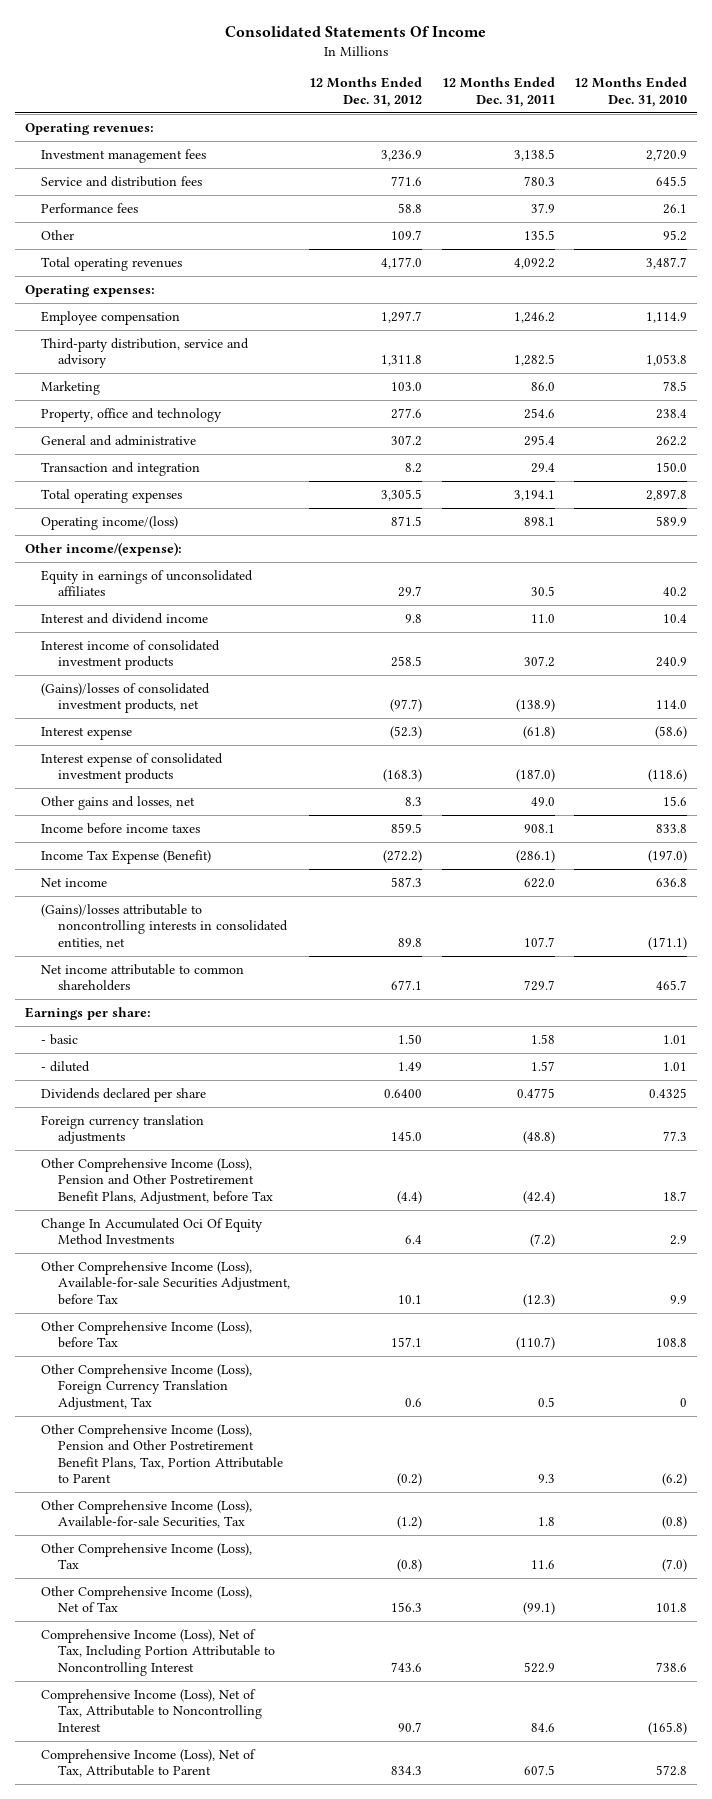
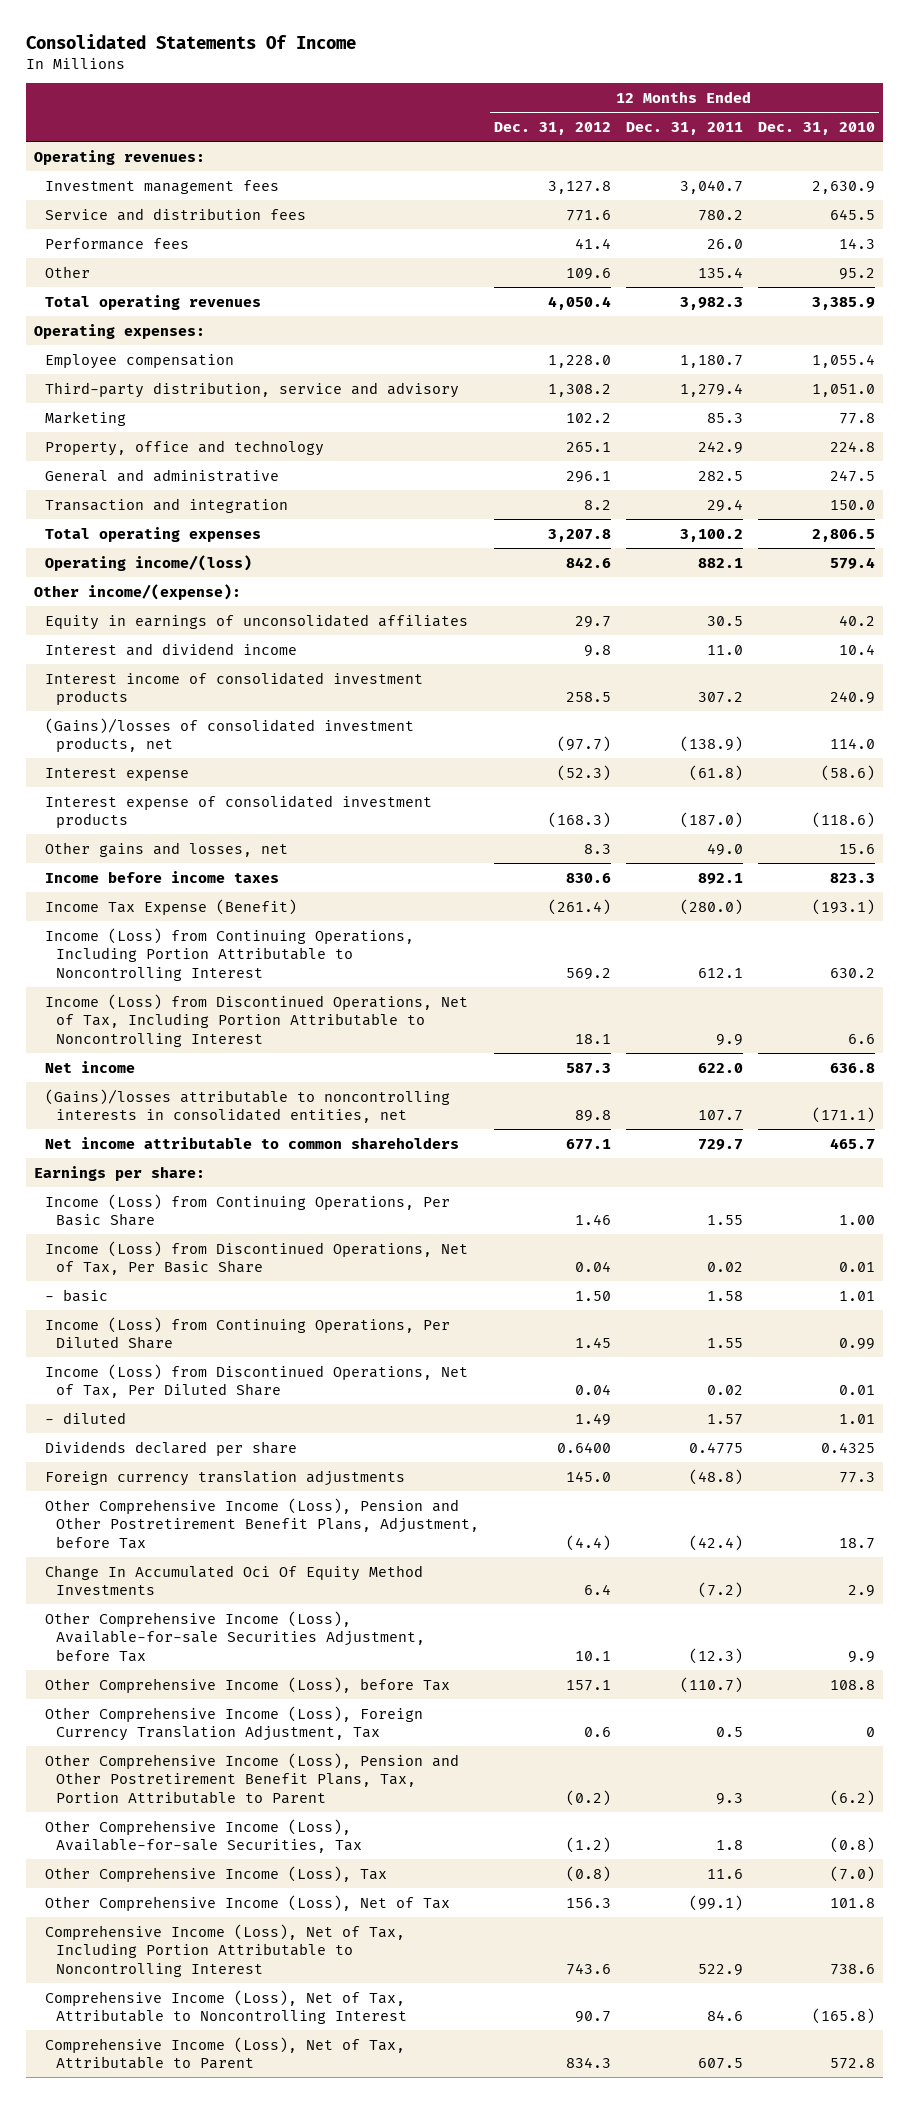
- Investment management fees | 3,236.9 | 3,138.5 | 2,720.9
- Service and distribution fees | 771.6 | 780.3 | 645.5
- Performance fees | 58.8 | 37.9 | 26.1
- Other | 109.7 | 135.5 | 95.2
- Total operating revenues | 4,177.0 | 4,092.2 | 3,487.7
+ Investment management fees | 3,127.8 | 3,040.7 | 2,630.9
+ Service and distribution fees | 771.6 | 780.2 | 645.5
+ Performance fees | 41.4 | 26.0 | 14.3
+ Other | 109.6 | 135.4 | 95.2
+ Total operating revenues | 4,050.4 | 3,982.3 | 3,385.9
- Employee compensation | 1,297.7 | 1,246.2 | 1,114.9
- Third-party distribution, service and advisory | 1,311.8 | 1,282.5 | 1,053.8
- Marketing | 103.0 | 86.0 | 78.5
- Property, office and technology | 277.6 | 254.6 | 238.4
- General and administrative | 307.2 | 295.4 | 262.2
+ Employee compensation | 1,228.0 | 1,180.7 | 1,055.4
+ Third-party distribution, service and advisory | 1,308.2 | 1,279.4 | 1,051.0
+ Marketing | 102.2 | 85.3 | 77.8
+ Property, office and technology | 265.1 | 242.9 | 224.8
+ General and administrative | 296.1 | 282.5 | 247.5
- Total operating expenses | 3,305.5 | 3,194.1 | 2,897.8
- Operating income/(loss) | 871.5 | 898.1 | 589.9
+ Total operating expenses | 3,207.8 | 3,100.2 | 2,806.5
+ Operating income/(loss) | 842.6 | 882.1 | 579.4
- Income before income taxes | 859.5 | 908.1 | 833.8
- Income Tax Expense (Benefit) | (272.2) | (286.1) | (197.0)
+ Income before income taxes | 830.6 | 892.1 | 823.3
+ Income Tax Expense (Benefit) | (261.4) | (280.0) | (193.1)
+ Income (Loss) from Continuing Operations, Including Portion Attributable to Noncontrolling Interest | 569.2 | 612.1 | 630.2
+ Income (Loss) from Discontinued Operations, Net of Tax, Including Portion Attributable to Noncontrolling Interest | 18.1 | 9.9 | 6.6
+ Income (Loss) from Continuing Operations, Per Basic Share | 1.46 | 1.55 | 1.00
+ Income (Loss) from Discontinued Operations, Net of Tax, Per Basic Share | 0.04 | 0.02 | 0.01
+ Income (Loss) from Continuing Operations, Per Diluted Share | 1.45 | 1.55 | 0.99
+ Income (Loss) from Discontinued Operations, Net of Tax, Per Diluted Share | 0.04 | 0.02 | 0.01

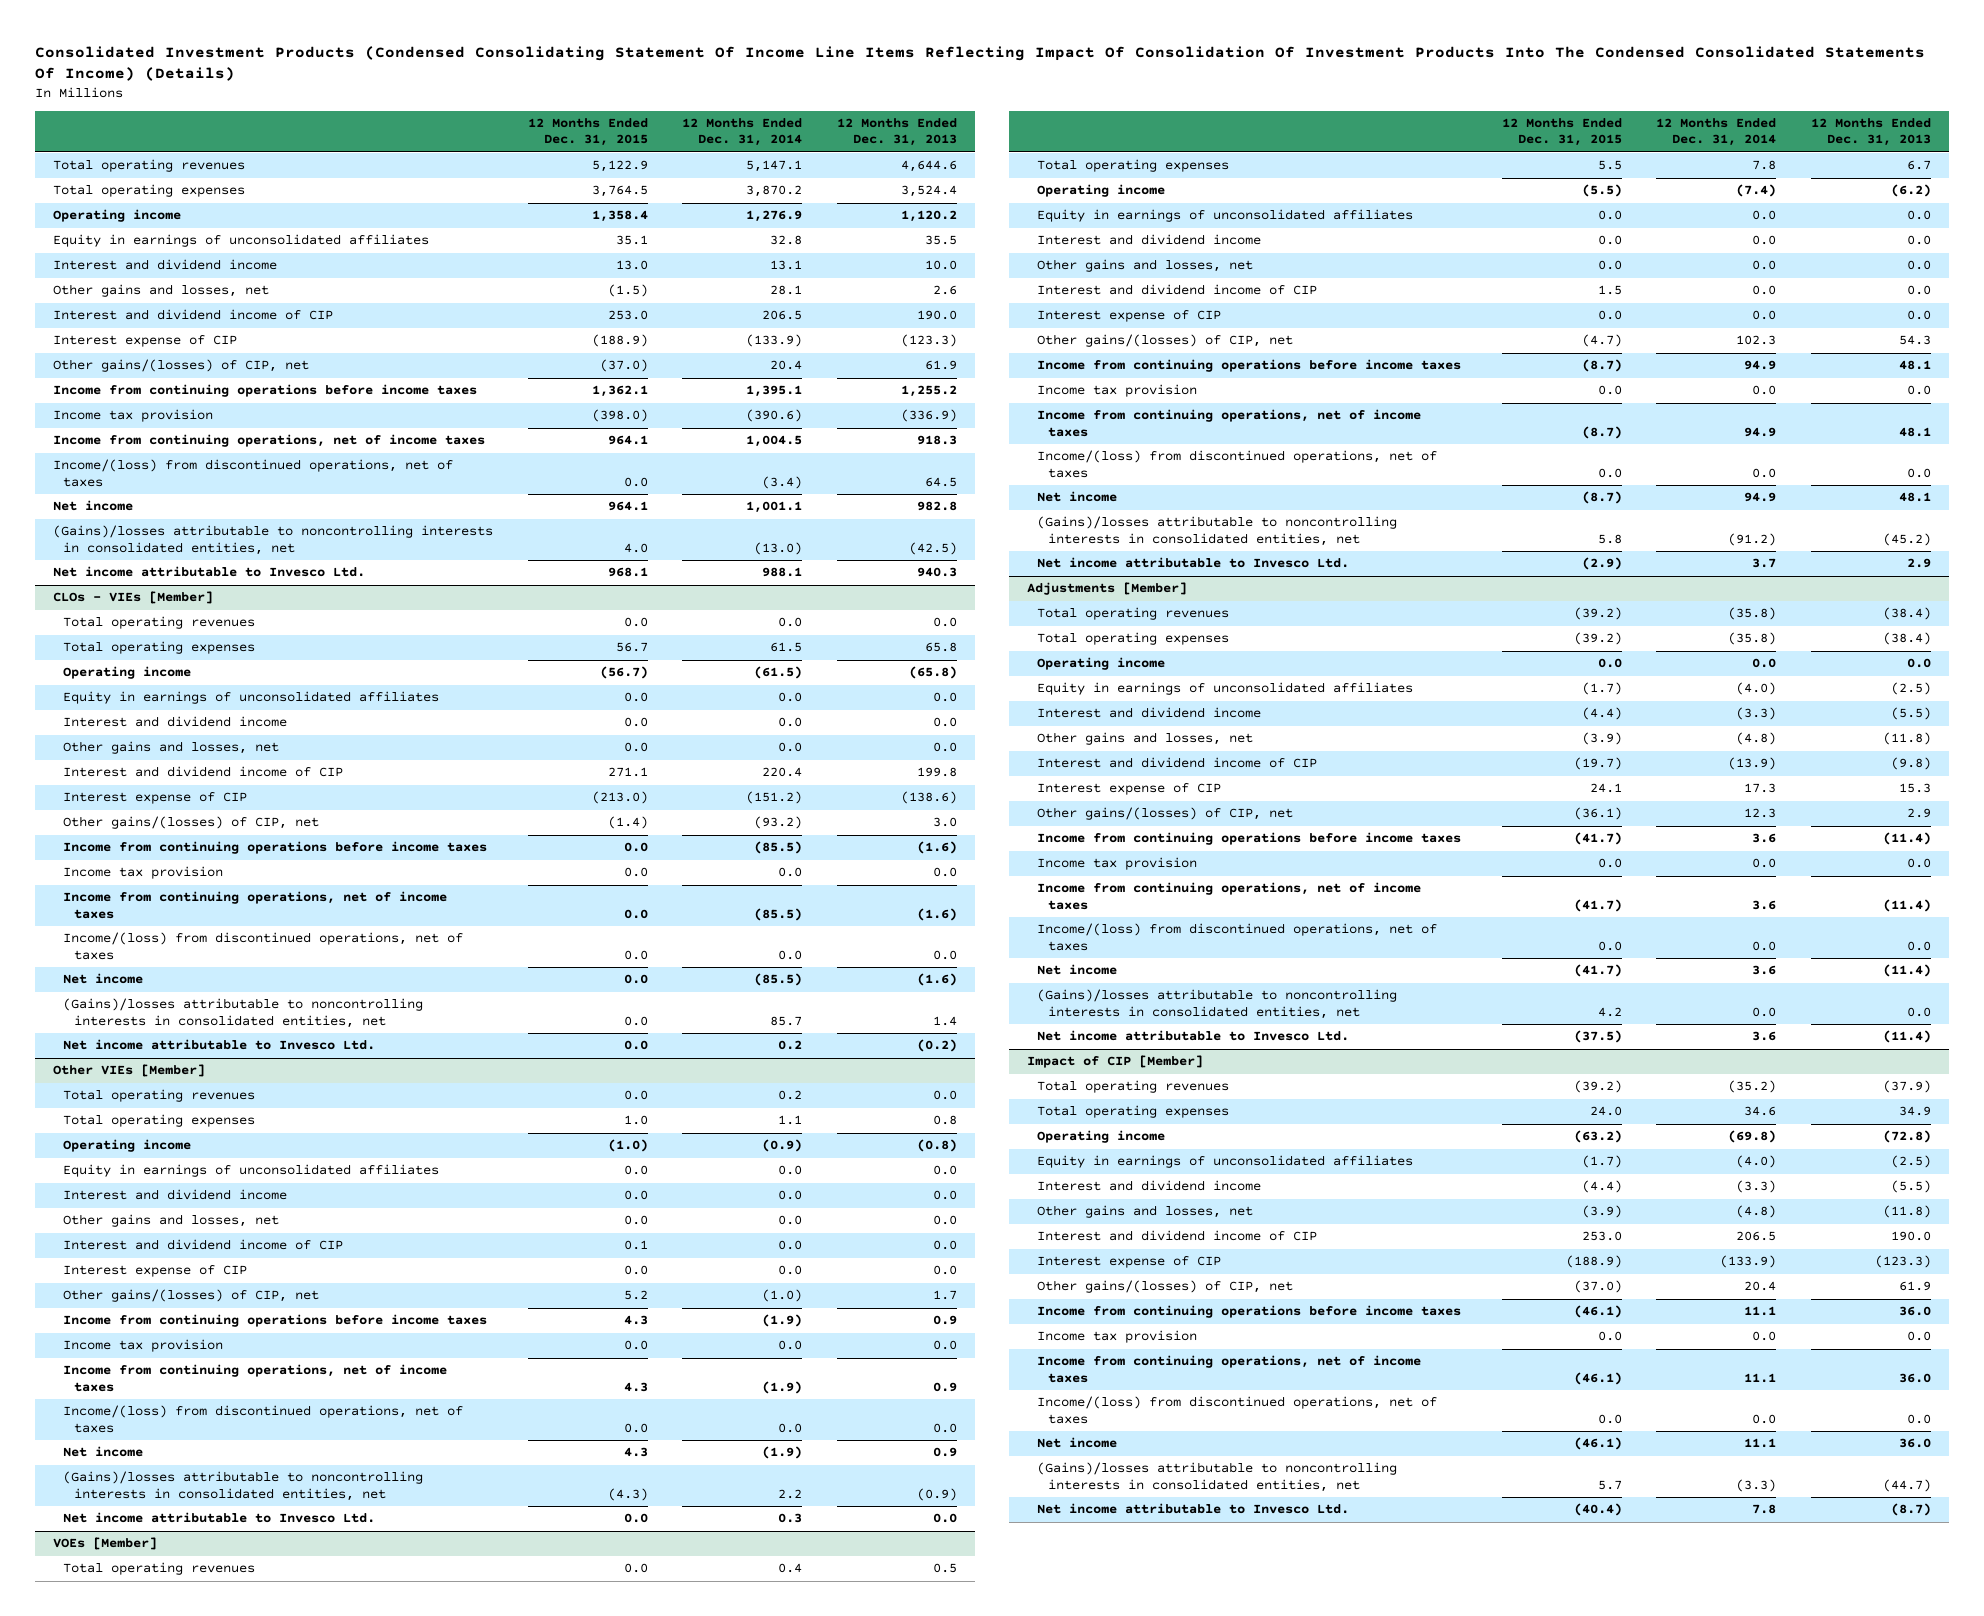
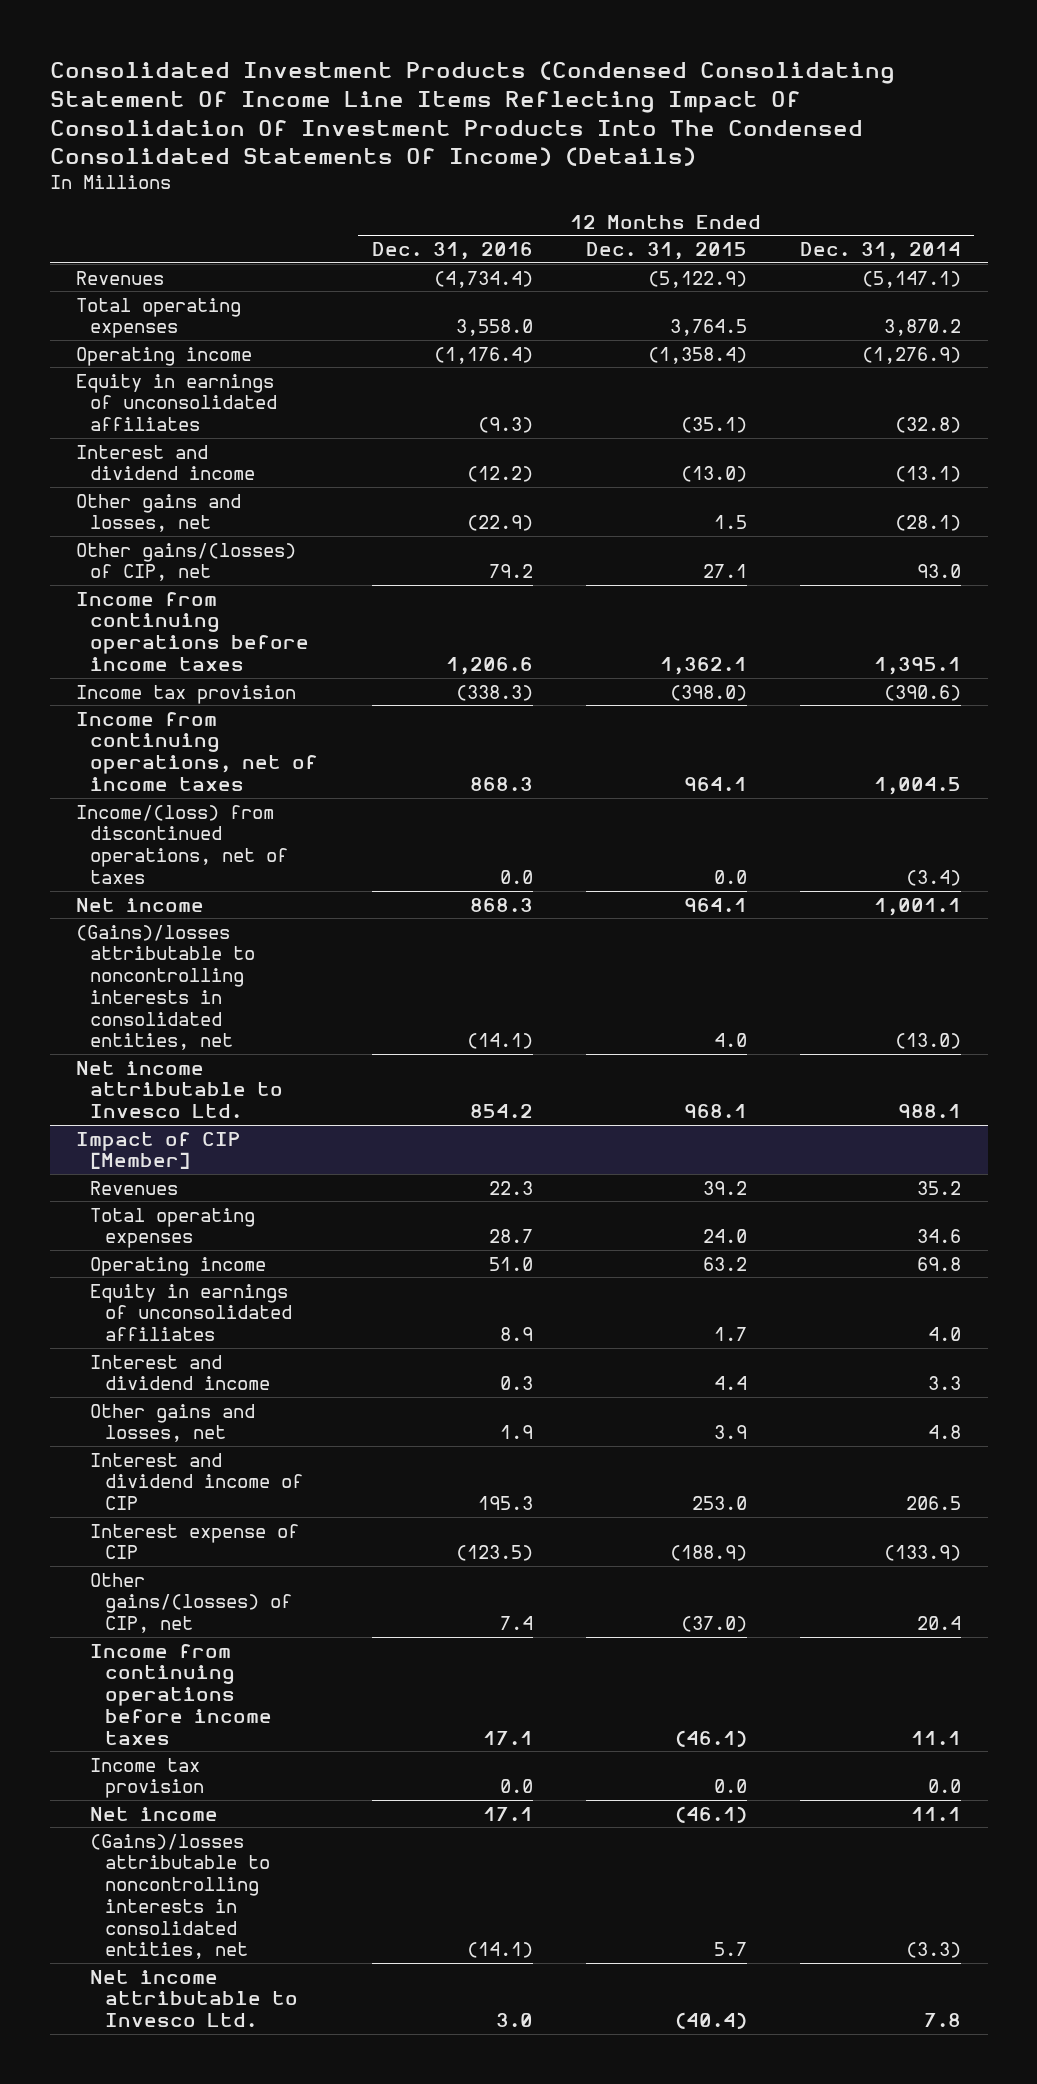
- | 12 Months Ended Dec. 31, 2015 | 12 Months Ended Dec. 31, 2014 | 12 Months Ended Dec. 31, 2013
+ | 12 Months Ended Dec. 31, 2016 | 12 Months Ended Dec. 31, 2015 | 12 Months Ended Dec. 31, 2014
- Total operating revenues | 5,122.9 | 5,147.1 | 4,644.6
+ Revenues | (4,734.4) | (5,122.9) | (5,147.1)
- Operating income | 1,358.4 | 1,276.9 | 1,120.2
- Equity in earnings of unconsolidated affiliates | 35.1 | 32.8 | 35.5
- Interest and dividend income | 13.0 | 13.1 | 10.0
- Other gains and losses, net | (1.5) | 28.1 | 2.6
- Interest and dividend income of CIP | 253.0 | 206.5 | 190.0
- Interest expense of CIP | (188.9) | (133.9) | (123.3)
- Other gains/(losses) of CIP, net | (37.0) | 20.4 | 61.9
+ Operating income | (1,176.4) | (1,358.4) | (1,276.9)
+ Equity in earnings of unconsolidated affiliates | (9.3) | (35.1) | (32.8)
+ Interest and dividend income | (12.2) | (13.0) | (13.1)
+ Other gains and losses, net | (22.9) | 1.5 | (28.1)
+ Other gains/(losses) of CIP, net | 79.2 | 27.1 | 93.0
- CLOs - VIEs [Member]
- Total operating revenues | 0.0 | 0.0 | 0.0
- Total operating expenses | 56.7 | 61.5 | 65.8
- Operating income | (56.7) | (61.5) | (65.8)
- Equity in earnings of unconsolidated affiliates | 0.0 | 0.0 | 0.0
- Interest and dividend income | 0.0 | 0.0 | 0.0
- Other gains and losses, net | 0.0 | 0.0 | 0.0
- Interest and dividend income of CIP | 271.1 | 220.4 | 199.8
- Interest expense of CIP | (213.0) | (151.2) | (138.6)
- Other gains/(losses) of CIP, net | (1.4) | (93.2) | 3.0
- Income from continuing operations before income taxes | 0.0 | (85.5) | (1.6)
- Income tax provision | 0.0 | 0.0 | 0.0
- Income from continuing operations, net of income taxes | 0.0 | (85.5) | (1.6)
- Income/(loss) from discontinued operations, net of taxes | 0.0 | 0.0 | 0.0
- Net income | 0.0 | (85.5) | (1.6)
- (Gains)/losses attributable to noncontrolling interests in consolidated entities, net | 0.0 | 85.7 | 1.4
- Net income attributable to Invesco Ltd. | 0.0 | 0.2 | (0.2)
- Other VIEs [Member]
- Total operating revenues | 0.0 | 0.2 | 0.0
- Total operating expenses | 1.0 | 1.1 | 0.8
- Operating income | (1.0) | (0.9) | (0.8)
- Equity in earnings of unconsolidated affiliates | 0.0 | 0.0 | 0.0
- Interest and dividend income | 0.0 | 0.0 | 0.0
- Other gains and losses, net | 0.0 | 0.0 | 0.0
- Interest and dividend income of CIP | 0.1 | 0.0 | 0.0
- Interest expense of CIP | 0.0 | 0.0 | 0.0
- Other gains/(losses) of CIP, net | 5.2 | (1.0) | 1.7
- Income from continuing operations before income taxes | 4.3 | (1.9) | 0.9
- Income tax provision | 0.0 | 0.0 | 0.0
- Income from continuing operations, net of income taxes | 4.3 | (1.9) | 0.9
- Income/(loss) from discontinued operations, net of taxes | 0.0 | 0.0 | 0.0
- Net income | 4.3 | (1.9) | 0.9
- (Gains)/losses attributable to noncontrolling interests in consolidated entities, net | (4.3) | 2.2 | (0.9)
- Net income attributable to Invesco Ltd. | 0.0 | 0.3 | 0.0
- VOEs [Member]
- Total operating revenues | 0.0 | 0.4 | 0.5
- Total operating expenses | 5.5 | 7.8 | 6.7
- Operating income | (5.5) | (7.4) | (6.2)
- Equity in earnings of unconsolidated affiliates | 0.0 | 0.0 | 0.0
- Interest and dividend income | 0.0 | 0.0 | 0.0
- Other gains and losses, net | 0.0 | 0.0 | 0.0
- Interest and dividend income of CIP | 1.5 | 0.0 | 0.0
- Interest expense of CIP | 0.0 | 0.0 | 0.0
- Other gains/(losses) of CIP, net | (4.7) | 102.3 | 54.3
- Income from continuing operations before income taxes | (8.7) | 94.9 | 48.1
- Income tax provision | 0.0 | 0.0 | 0.0
- Income from continuing operations, net of income taxes | (8.7) | 94.9 | 48.1
- Income/(loss) from discontinued operations, net of taxes | 0.0 | 0.0 | 0.0
- Net income | (8.7) | 94.9 | 48.1
- (Gains)/losses attributable to noncontrolling interests in consolidated entities, net | 5.8 | (91.2) | (45.2)
- Net income attributable to Invesco Ltd. | (2.9) | 3.7 | 2.9
- Adjustments [Member]
- Total operating revenues | (39.2) | (35.8) | (38.4)
- Total operating expenses | (39.2) | (35.8) | (38.4)
- Operating income | 0.0 | 0.0 | 0.0
- Equity in earnings of unconsolidated affiliates | (1.7) | (4.0) | (2.5)
- Interest and dividend income | (4.4) | (3.3) | (5.5)
- Other gains and losses, net | (3.9) | (4.8) | (11.8)
- Interest and dividend income of CIP | (19.7) | (13.9) | (9.8)
- Interest expense of CIP | 24.1 | 17.3 | 15.3
- Other gains/(losses) of CIP, net | (36.1) | 12.3 | 2.9
- Income from continuing operations before income taxes | (41.7) | 3.6 | (11.4)
- Income tax provision | 0.0 | 0.0 | 0.0
- Income from continuing operations, net of income taxes | (41.7) | 3.6 | (11.4)
- Income/(loss) from discontinued operations, net of taxes | 0.0 | 0.0 | 0.0
- Net income | (41.7) | 3.6 | (11.4)
- (Gains)/losses attributable to noncontrolling interests in consolidated entities, net | 4.2 | 0.0 | 0.0
- Net income attributable to Invesco Ltd. | (37.5) | 3.6 | (11.4)
@ Impact of CIP [Member]
- Total operating revenues | (39.2) | (35.2) | (37.9)
+ Revenues | 22.3 | 39.2 | 35.2
- Operating income | (63.2) | (69.8) | (72.8)
- Equity in earnings of unconsolidated affiliates | (1.7) | (4.0) | (2.5)
- Interest and dividend income | (4.4) | (3.3) | (5.5)
- Other gains and losses, net | (3.9) | (4.8) | (11.8)
+ Operating income | 51.0 | 63.2 | 69.8
+ Equity in earnings of unconsolidated affiliates | 8.9 | 1.7 | 4.0
+ Interest and dividend income | 0.3 | 4.4 | 3.3
+ Other gains and losses, net | 1.9 | 3.9 | 4.8
- Income from continuing operations, net of income taxes | (46.1) | 11.1 | 36.0
- Income/(loss) from discontinued operations, net of taxes | 0.0 | 0.0 | 0.0

